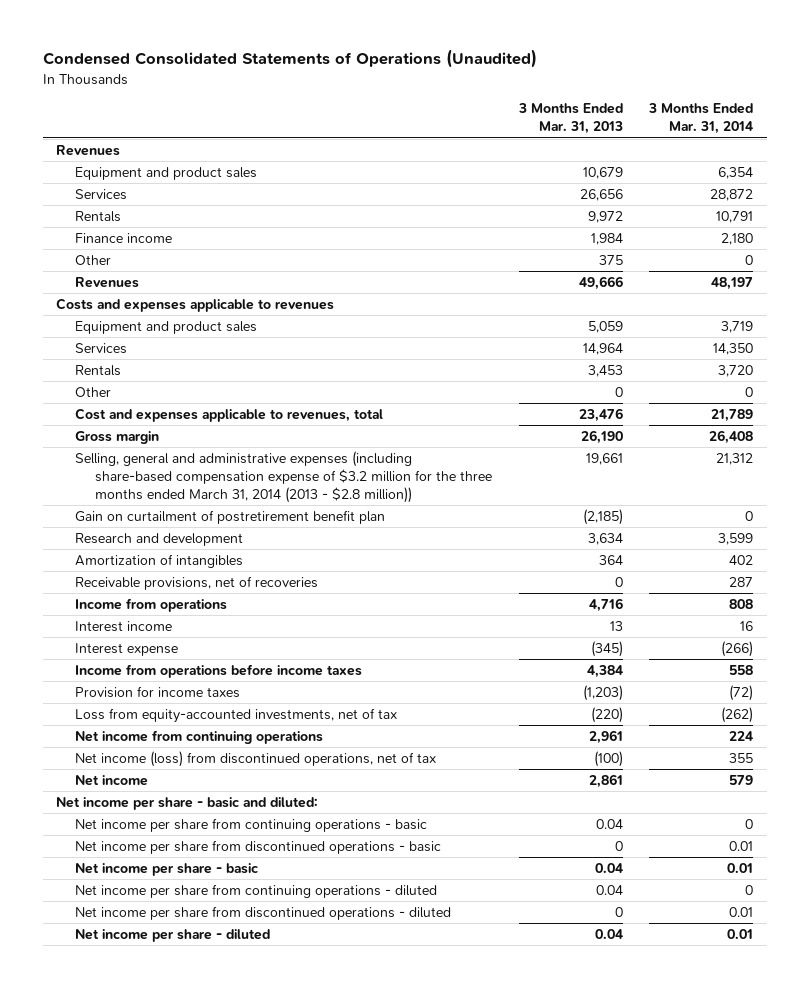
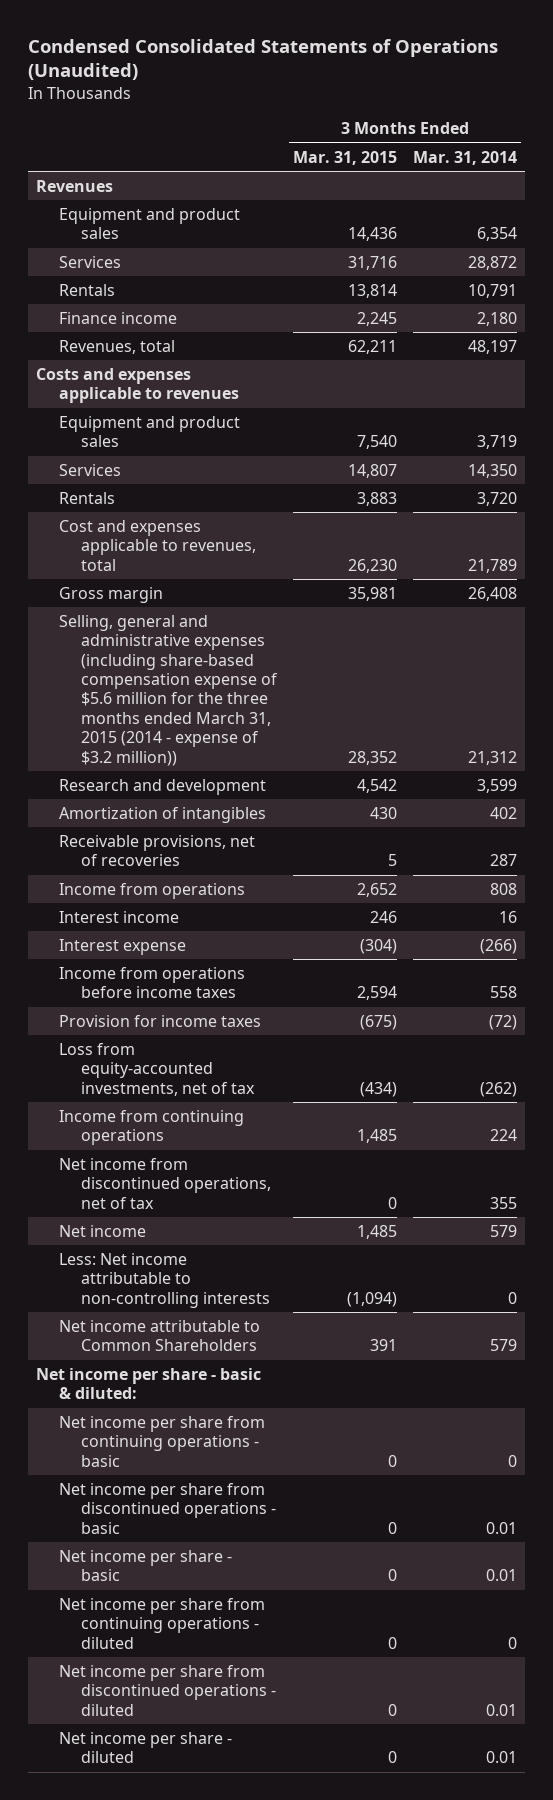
- | 3 Months Ended Mar. 31, 2013 | 3 Months Ended Mar. 31, 2014
+ | 3 Months Ended Mar. 31, 2015 | 3 Months Ended Mar. 31, 2014
- Other | 375 | 0
- Revenues | 49,666 | 48,197
+ Revenues, total | 62,211 | 48,197
- Other | 0 | 0
- Selling, general and administrative expenses (including share-based compensation expense of $3.2 million for the three months ended March 31, 2014 (2013 - $2.8 million)) | 19,661 | 21,312
- Gain on curtailment of postretirement benefit plan | (2,185) | 0
+ Selling, general and administrative expenses (including share-based compensation expense of $5.6 million for the three months ended March 31, 2015 (2014 - expense of $3.2 million)) | 28,352 | 21,312
- Net income from continuing operations | 2,961 | 224
- Net income (loss) from discontinued operations, net of tax | (100) | 355
+ Income from continuing operations | 1,485 | 224
+ Net income from discontinued operations, net of tax | 0 | 355
- Net income per share - basic and diluted:
+ Less: Net income attributable to non-controlling interests | (1,094) | 0
+ Net income attributable to Common Shareholders | 391 | 579
+ Net income per share - basic & diluted:

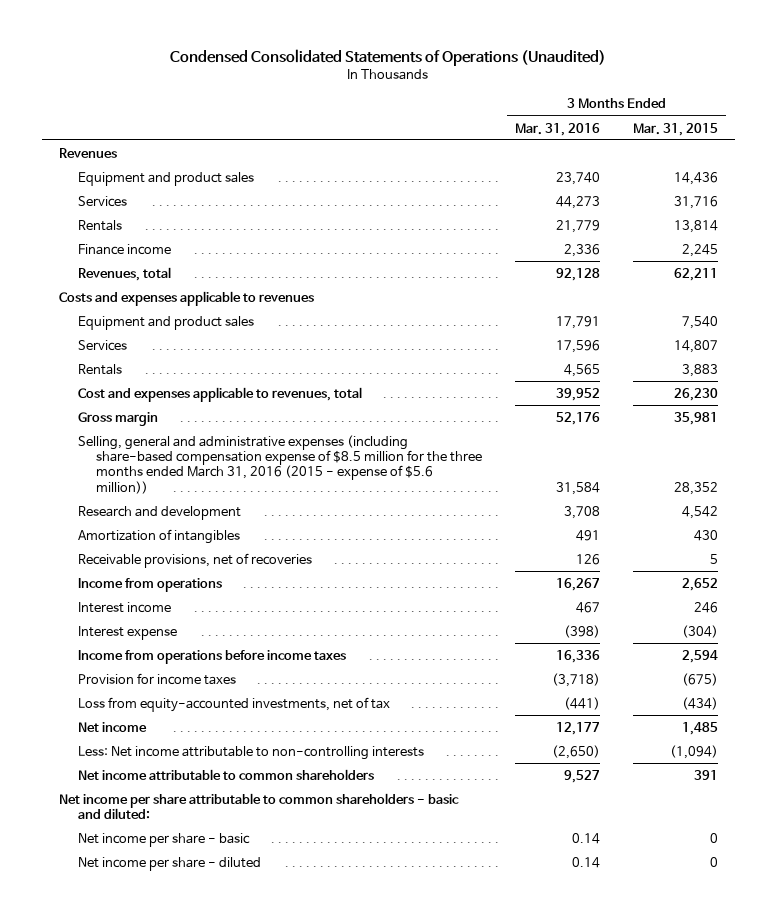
- | 3 Months Ended Mar. 31, 2015 | 3 Months Ended Mar. 31, 2014
+ | 3 Months Ended Mar. 31, 2016 | 3 Months Ended Mar. 31, 2015
- Selling, general and administrative expenses (including share-based compensation expense of $5.6 million for the three months ended March 31, 2015 (2014 - expense of $3.2 million)) | 28,352 | 21,312
+ Selling, general and administrative expenses (including share-based compensation expense of $8.5 million for the three months ended March 31, 2016 (2015 - expense of $5.6 million)) | 31,584 | 28,352
- Income from continuing operations | 1,485 | 224
- Net income from discontinued operations, net of tax | 0 | 355
- Net income attributable to Common Shareholders | 391 | 579
- Net income per share - basic & diluted:
- Net income per share from continuing operations - basic | 0 | 0
- Net income per share from discontinued operations - basic | 0 | 0.01
+ Net income attributable to common shareholders | 9,527 | 391
+ Net income per share attributable to common shareholders - basic and diluted:
- Net income per share from continuing operations - diluted | 0 | 0
- Net income per share from discontinued operations - diluted | 0 | 0.01

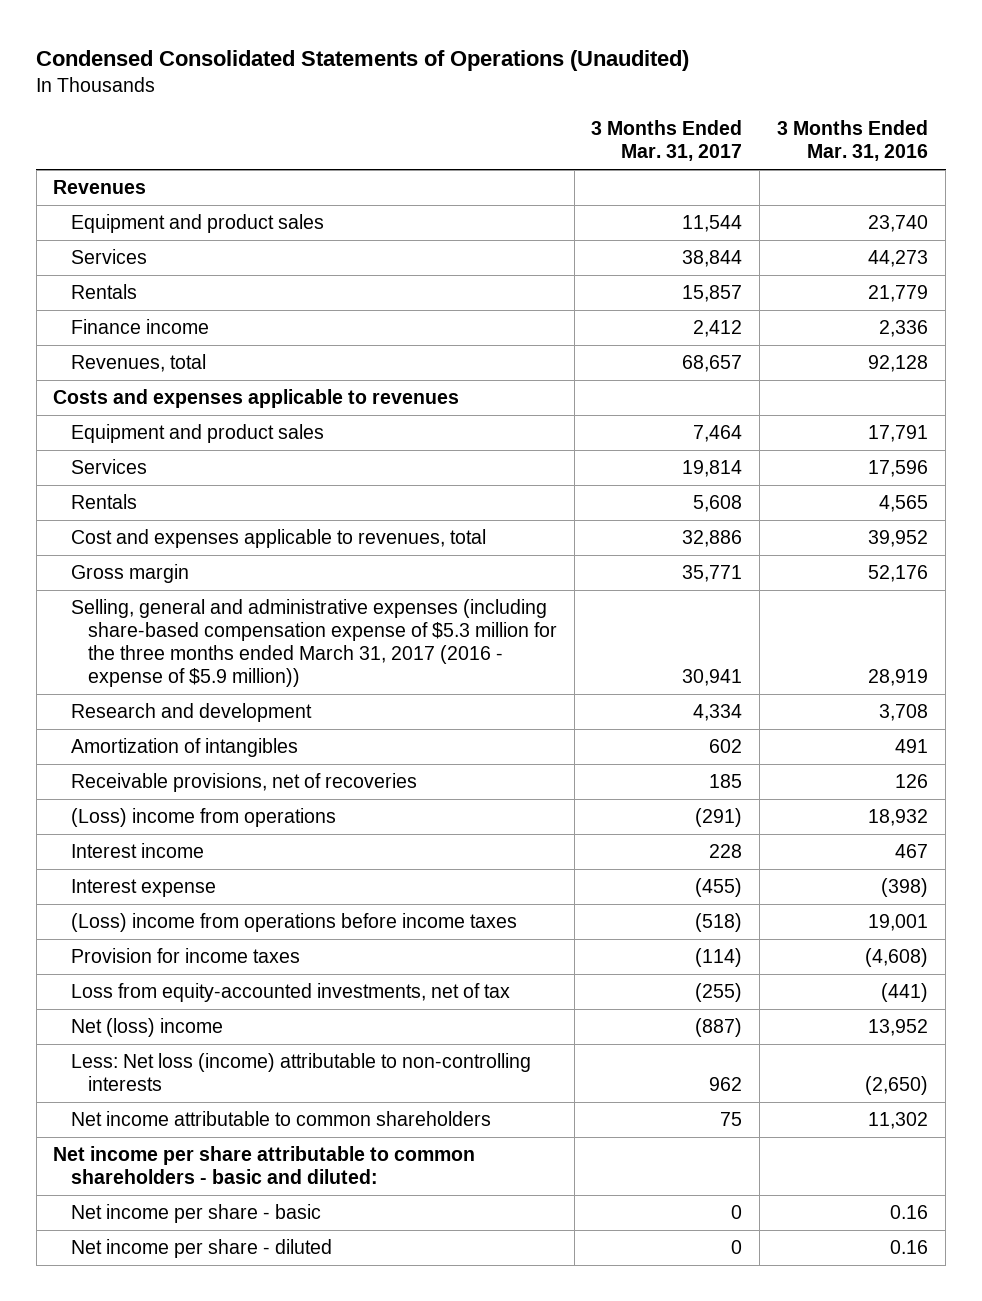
- | 3 Months Ended Mar. 31, 2016 | 3 Months Ended Mar. 31, 2015
+ | 3 Months Ended Mar. 31, 2017 | 3 Months Ended Mar. 31, 2016
- Selling, general and administrative expenses (including share-based compensation expense of $8.5 million for the three months ended March 31, 2016 (2015 - expense of $5.6 million)) | 31,584 | 28,352
+ Selling, general and administrative expenses (including share-based compensation expense of $5.3 million for the three months ended March 31, 2017 (2016 - expense of $5.9 million)) | 30,941 | 28,919
- Income from operations | 16,267 | 2,652
+ (Loss) income from operations | (291) | 18,932
- Income from operations before income taxes | 16,336 | 2,594
- Provision for income taxes | (3,718) | (675)
+ (Loss) income from operations before income taxes | (518) | 19,001
+ Provision for income taxes | (114) | (4,608)
- Net income | 12,177 | 1,485
- Less: Net income attributable to non-controlling interests | (2,650) | (1,094)
- Net income attributable to common shareholders | 9,527 | 391
+ Net (loss) income | (887) | 13,952
+ Less: Net loss (income) attributable to non-controlling interests | 962 | (2,650)
+ Net income attributable to common shareholders | 75 | 11,302
- Net income per share - basic | 0.14 | 0
- Net income per share - diluted | 0.14 | 0
+ Net income per share - basic | 0 | 0.16
+ Net income per share - diluted | 0 | 0.16

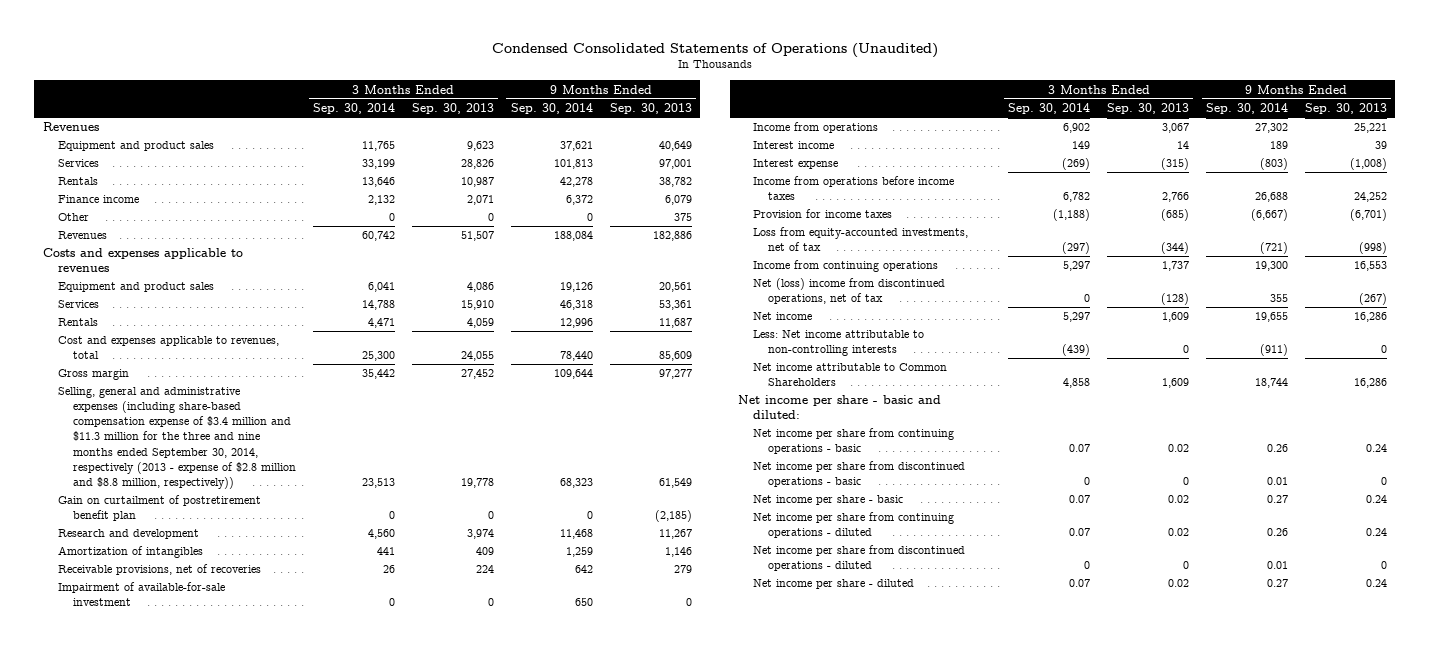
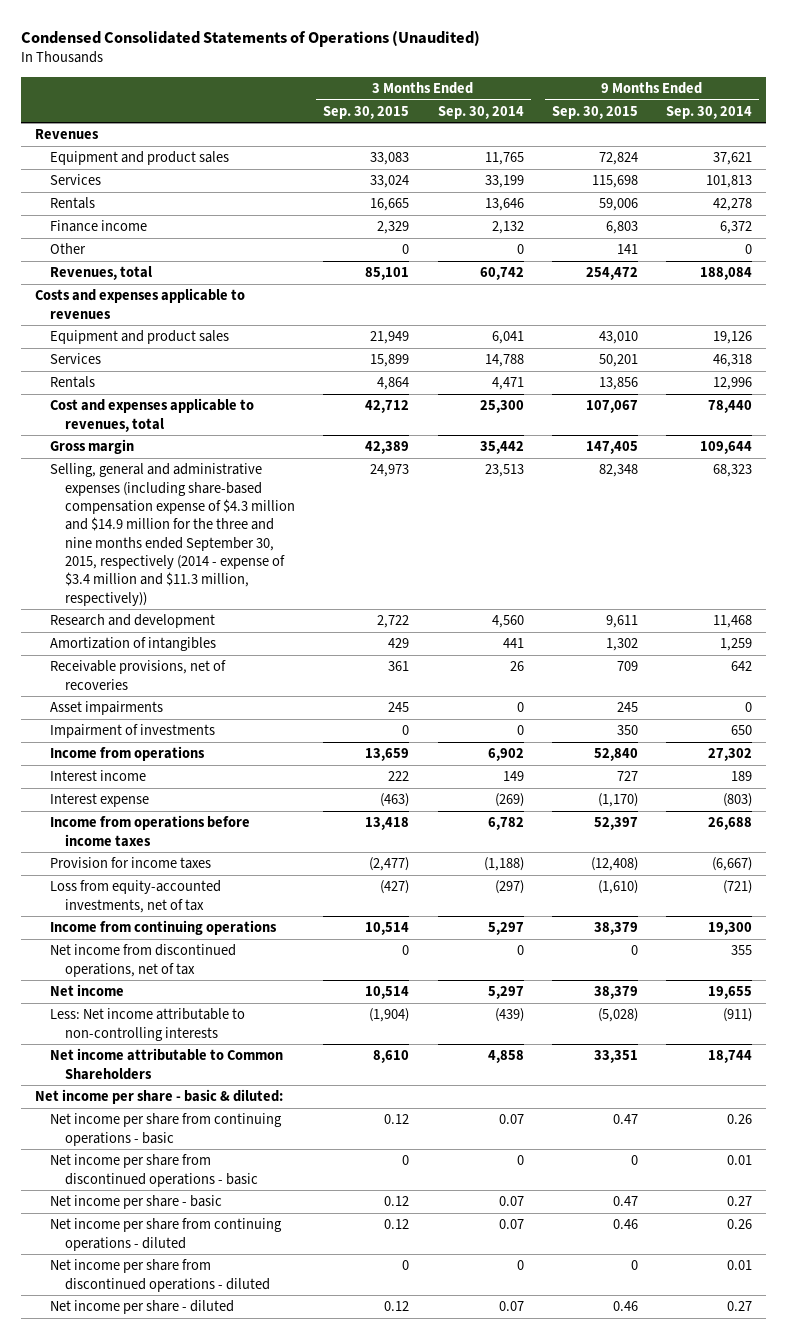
- | 3 Months Ended Sep. 30, 2014 | 3 Months Ended Sep. 30, 2013 | 9 Months Ended Sep. 30, 2014 | 9 Months Ended Sep. 30, 2013
+ | 3 Months Ended Sep. 30, 2015 | 3 Months Ended Sep. 30, 2014 | 9 Months Ended Sep. 30, 2015 | 9 Months Ended Sep. 30, 2014
- Revenues | 60,742 | 51,507 | 188,084 | 182,886
+ Revenues, total | 85,101 | 60,742 | 254,472 | 188,084
- Selling, general and administrative expenses (including share-based compensation expense of $3.4 million and $11.3 million for the three and nine months ended September 30, 2014, respectively (2013 - expense of $2.8 million and $8.8 million, respectively)) | 23,513 | 19,778 | 68,323 | 61,549
- Gain on curtailment of postretirement benefit plan | 0 | 0 | 0 | (2,185)
+ Selling, general and administrative expenses (including share-based compensation expense of $4.3 million and $14.9 million for the three and nine months ended September 30, 2015, respectively (2014 - expense of $3.4 million and $11.3 million, respectively)) | 24,973 | 23,513 | 82,348 | 68,323
- Impairment of available-for-sale investment | 0 | 0 | 650 | 0
+ Asset impairments | 245 | 0 | 245 | 0
+ Impairment of investments | 0 | 0 | 350 | 650
- Net (loss) income from discontinued operations, net of tax | 0 | (128) | 355 | (267)
+ Net income from discontinued operations, net of tax | 0 | 0 | 0 | 355
- Net income per share - basic and diluted:
+ Net income per share - basic & diluted:

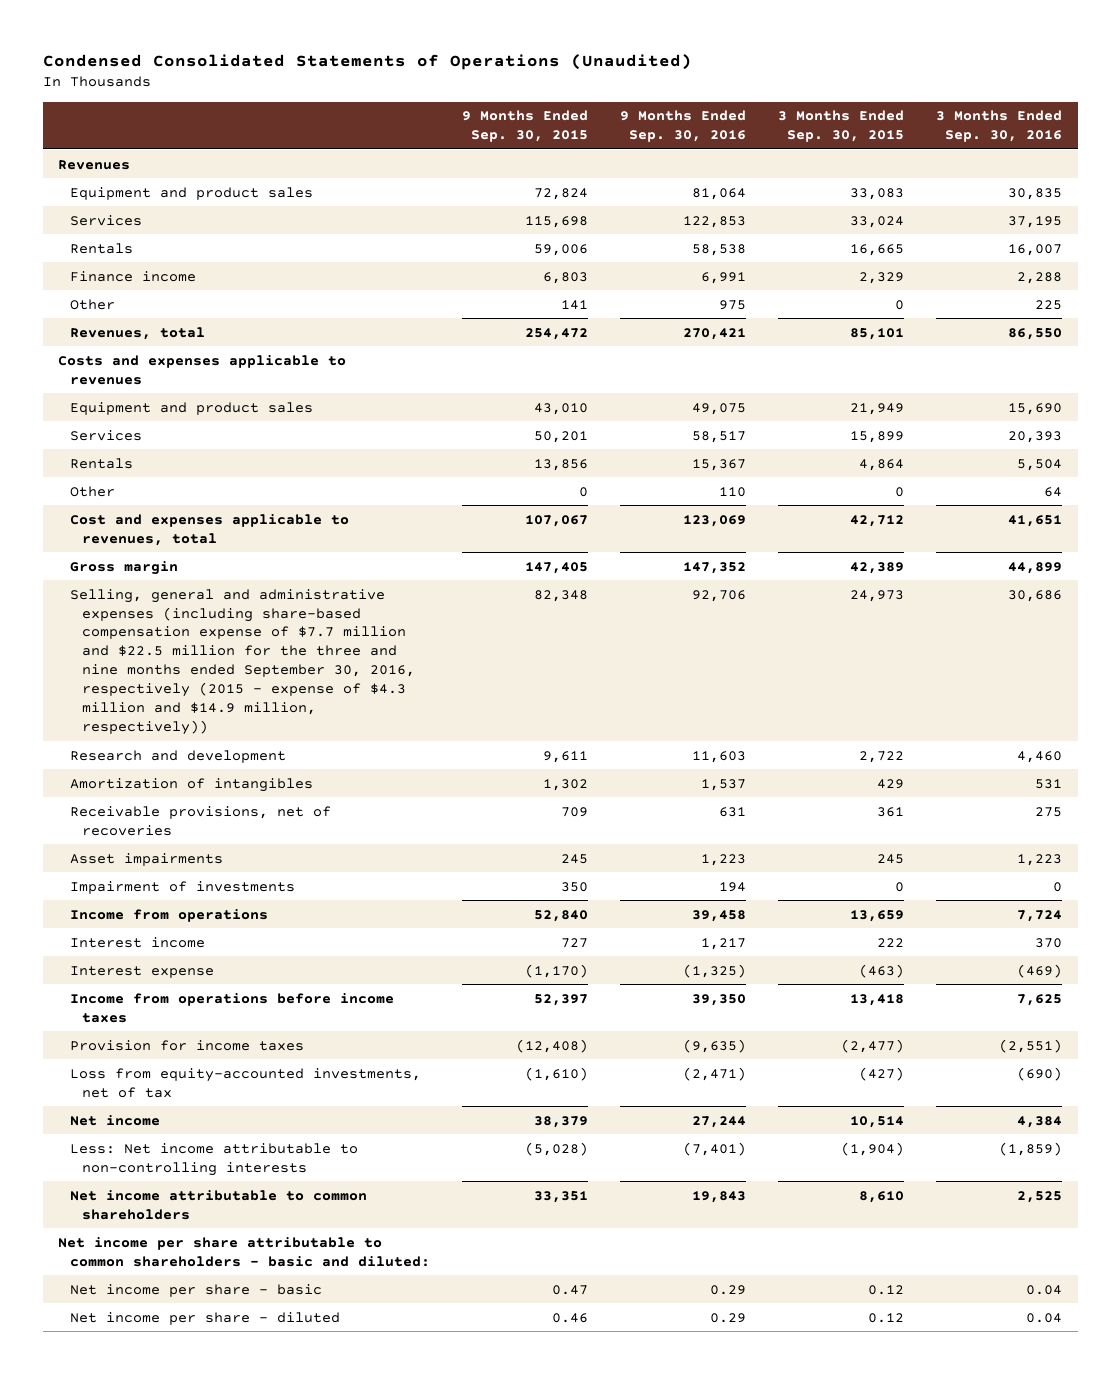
- | 3 Months Ended Sep. 30, 2015 | 3 Months Ended Sep. 30, 2014 | 9 Months Ended Sep. 30, 2015 | 9 Months Ended Sep. 30, 2014
+ | 9 Months Ended Sep. 30, 2015 | 9 Months Ended Sep. 30, 2016 | 3 Months Ended Sep. 30, 2015 | 3 Months Ended Sep. 30, 2016
+ Other | 0 | 110 | 0 | 64
- Selling, general and administrative expenses (including share-based compensation expense of $4.3 million and $14.9 million for the three and nine months ended September 30, 2015, respectively (2014 - expense of $3.4 million and $11.3 million, respectively)) | 24,973 | 23,513 | 82,348 | 68,323
+ Selling, general and administrative expenses (including share-based compensation expense of $7.7 million and $22.5 million for the three and nine months ended September 30, 2016, respectively (2015 - expense of $4.3 million and $14.9 million, respectively)) | 82,348 | 92,706 | 24,973 | 30,686
- Income from continuing operations | 10,514 | 5,297 | 38,379 | 19,300
- Net income from discontinued operations, net of tax | 0 | 0 | 0 | 355
- Net income attributable to Common Shareholders | 8,610 | 4,858 | 33,351 | 18,744
- Net income per share - basic & diluted:
- Net income per share from continuing operations - basic | 0.12 | 0.07 | 0.47 | 0.26
- Net income per share from discontinued operations - basic | 0 | 0 | 0 | 0.01
+ Net income attributable to common shareholders | 33,351 | 19,843 | 8,610 | 2,525
+ Net income per share attributable to common shareholders - basic and diluted:
- Net income per share from continuing operations - diluted | 0.12 | 0.07 | 0.46 | 0.26
- Net income per share from discontinued operations - diluted | 0 | 0 | 0 | 0.01

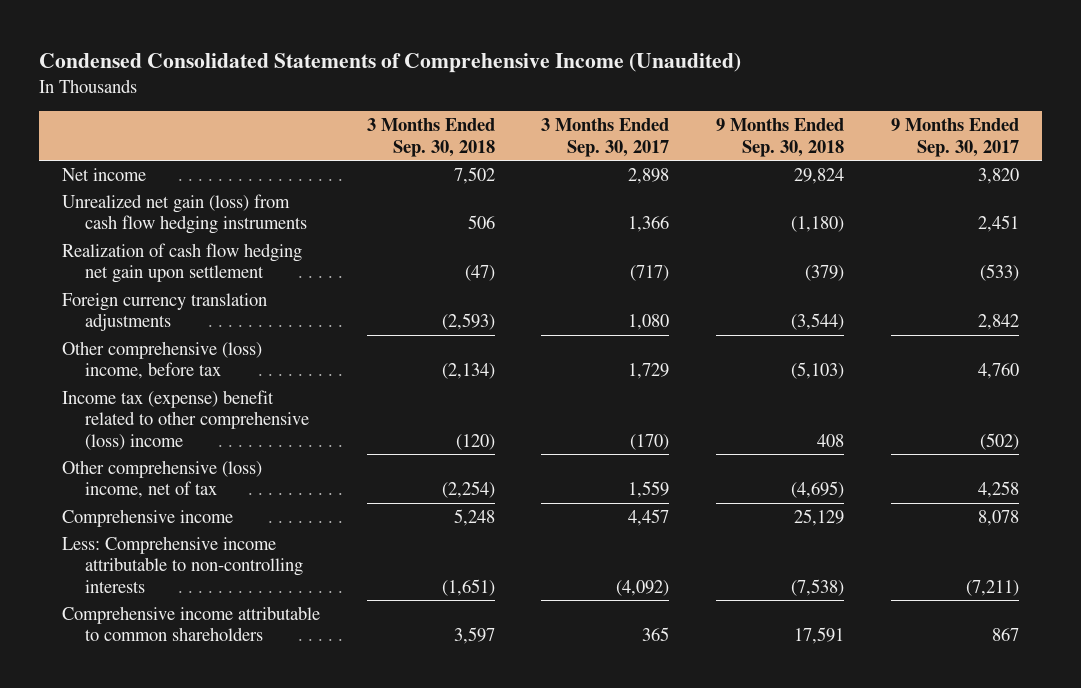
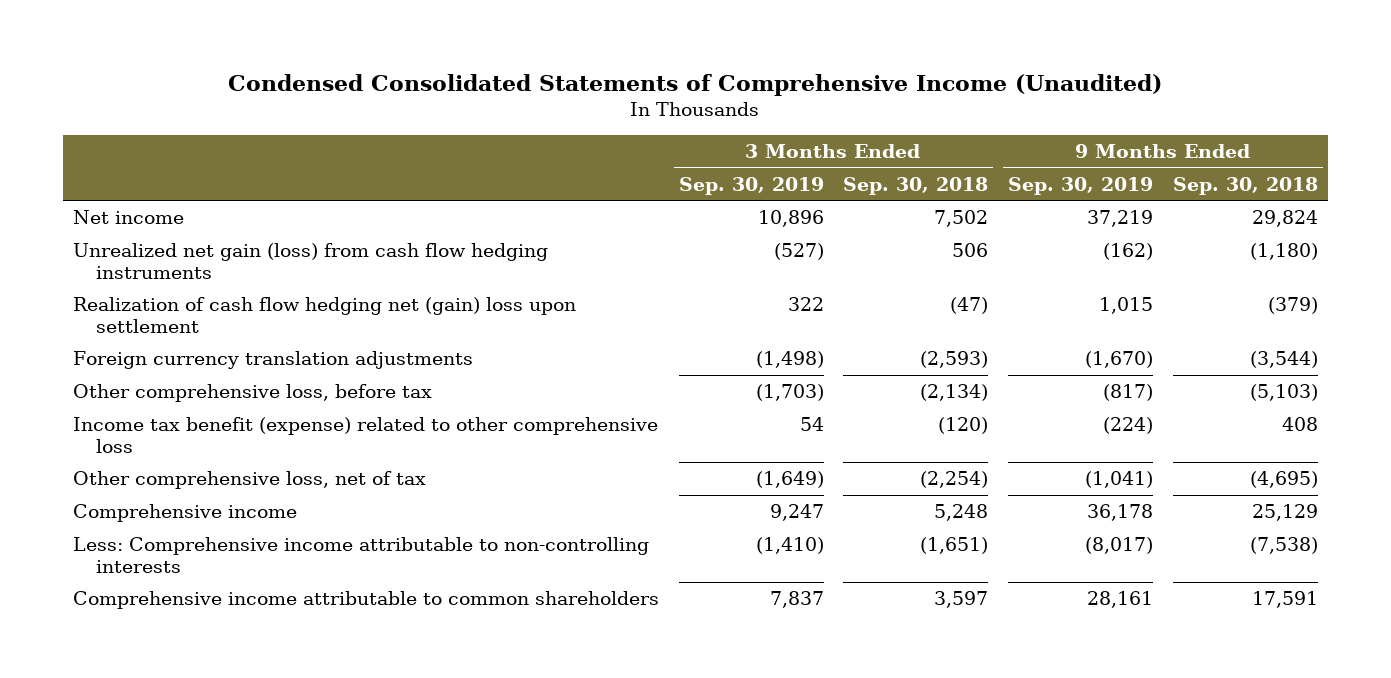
- | 3 Months Ended Sep. 30, 2018 | 3 Months Ended Sep. 30, 2017 | 9 Months Ended Sep. 30, 2018 | 9 Months Ended Sep. 30, 2017
+ | 3 Months Ended Sep. 30, 2019 | 3 Months Ended Sep. 30, 2018 | 9 Months Ended Sep. 30, 2019 | 9 Months Ended Sep. 30, 2018
- Realization of cash flow hedging net gain upon settlement | (47) | (717) | (379) | (533)
+ Realization of cash flow hedging net (gain) loss upon settlement | 322 | (47) | 1,015 | (379)
- Other comprehensive (loss) income, before tax | (2,134) | 1,729 | (5,103) | 4,760
- Income tax (expense) benefit related to other comprehensive (loss) income | (120) | (170) | 408 | (502)
- Other comprehensive (loss) income, net of tax | (2,254) | 1,559 | (4,695) | 4,258
+ Other comprehensive loss, before tax | (1,703) | (2,134) | (817) | (5,103)
+ Income tax benefit (expense) related to other comprehensive loss | 54 | (120) | (224) | 408
+ Other comprehensive loss, net of tax | (1,649) | (2,254) | (1,041) | (4,695)

